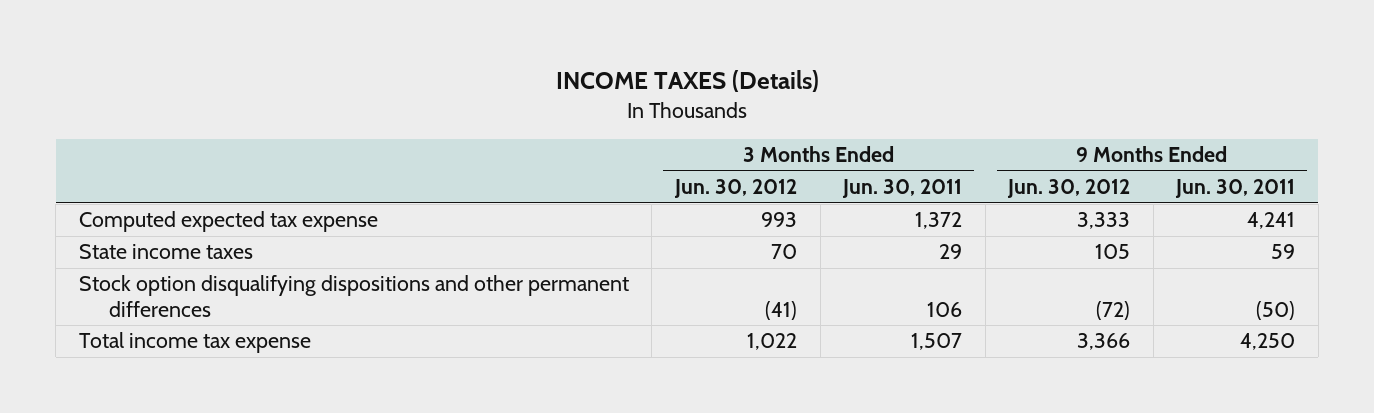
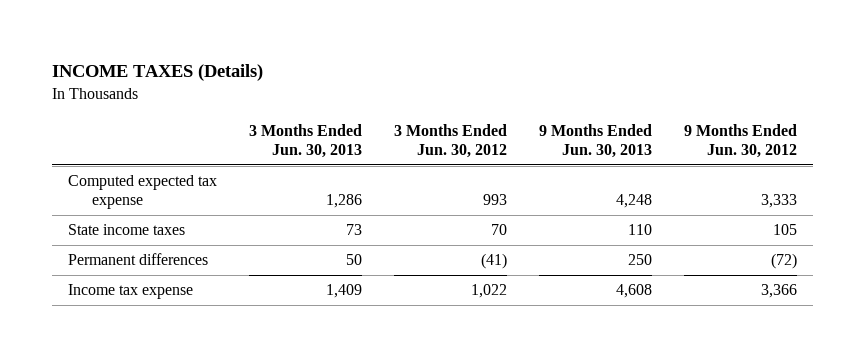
- | 3 Months Ended Jun. 30, 2012 | 3 Months Ended Jun. 30, 2011 | 9 Months Ended Jun. 30, 2012 | 9 Months Ended Jun. 30, 2011
+ | 3 Months Ended Jun. 30, 2013 | 3 Months Ended Jun. 30, 2012 | 9 Months Ended Jun. 30, 2013 | 9 Months Ended Jun. 30, 2012
- Stock option disqualifying dispositions and other permanent differences | (41) | 106 | (72) | (50)
- Total income tax expense | 1,022 | 1,507 | 3,366 | 4,250
+ Permanent differences | 50 | (41) | 250 | (72)
+ Income tax expense | 1,409 | 1,022 | 4,608 | 3,366

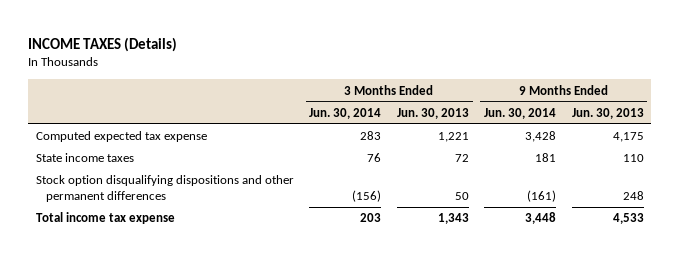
- | 3 Months Ended Jun. 30, 2013 | 3 Months Ended Jun. 30, 2012 | 9 Months Ended Jun. 30, 2013 | 9 Months Ended Jun. 30, 2012
+ | 3 Months Ended Jun. 30, 2014 | 3 Months Ended Jun. 30, 2013 | 9 Months Ended Jun. 30, 2014 | 9 Months Ended Jun. 30, 2013
- Computed expected tax expense | 1,286 | 993 | 4,248 | 3,333
- State income taxes | 73 | 70 | 110 | 105
- Permanent differences | 50 | (41) | 250 | (72)
- Income tax expense | 1,409 | 1,022 | 4,608 | 3,366
+ Computed expected tax expense | 283 | 1,221 | 3,428 | 4,175
+ State income taxes | 76 | 72 | 181 | 110
+ Stock option disqualifying dispositions and other permanent differences | (156) | 50 | (161) | 248
+ Total income tax expense | 203 | 1,343 | 3,448 | 4,533

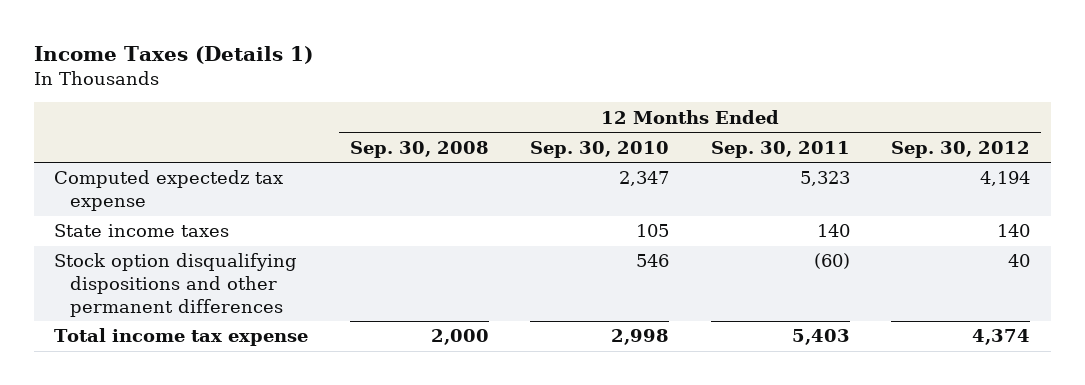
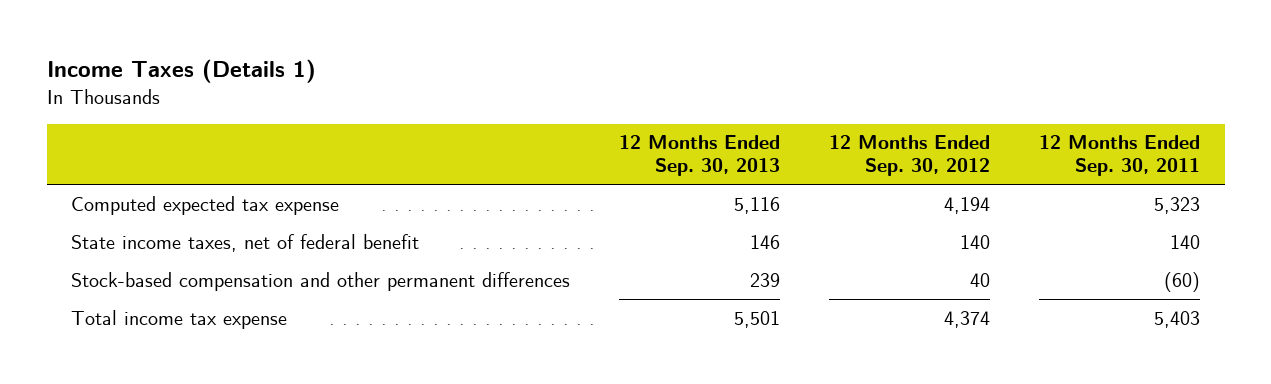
- | 12 Months Ended Sep. 30, 2008 | 12 Months Ended Sep. 30, 2010 | 12 Months Ended Sep. 30, 2011 | 12 Months Ended Sep. 30, 2012
+ | 12 Months Ended Sep. 30, 2013 | 12 Months Ended Sep. 30, 2012 | 12 Months Ended Sep. 30, 2011
- Computed expectedz tax expense | | 2,347 | 5,323 | 4,194
- State income taxes | | 105 | 140 | 140
- Stock option disqualifying dispositions and other permanent differences | | 546 | (60) | 40
+ Computed expected tax expense | 5,116 | 4,194 | 5,323
+ State income taxes, net of federal benefit | 146 | 140 | 140
+ Stock-based compensation and other permanent differences | 239 | 40 | (60)

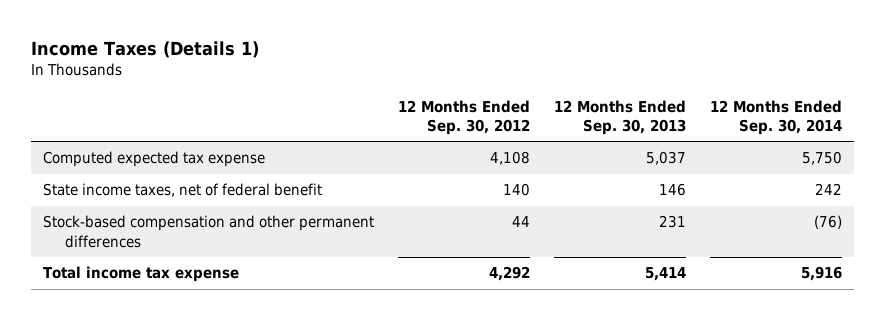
- | 12 Months Ended Sep. 30, 2013 | 12 Months Ended Sep. 30, 2012 | 12 Months Ended Sep. 30, 2011
+ | 12 Months Ended Sep. 30, 2012 | 12 Months Ended Sep. 30, 2013 | 12 Months Ended Sep. 30, 2014
- Computed expected tax expense | 5,116 | 4,194 | 5,323
+ Computed expected tax expense | 4,108 | 5,037 | 5,750
- Stock-based compensation and other permanent differences | 239 | 40 | (60)
- Total income tax expense | 5,501 | 4,374 | 5,403
+ Stock-based compensation and other permanent differences | 44 | 231 | (76)
+ Total income tax expense | 4,292 | 5,414 | 5,916

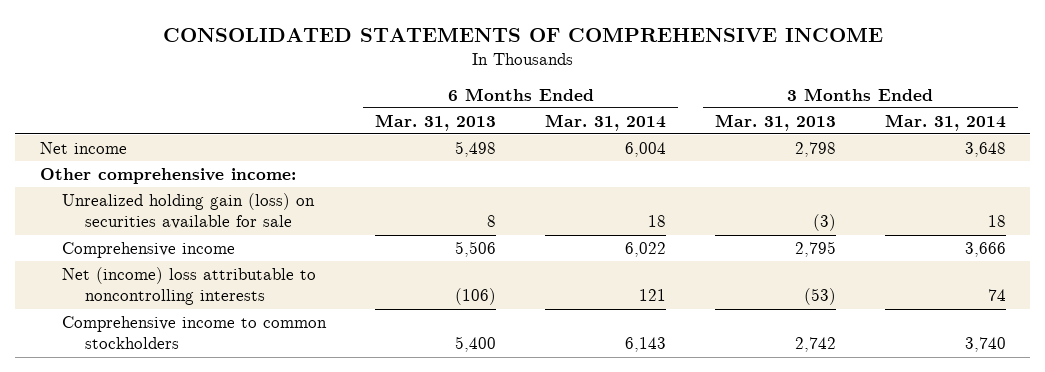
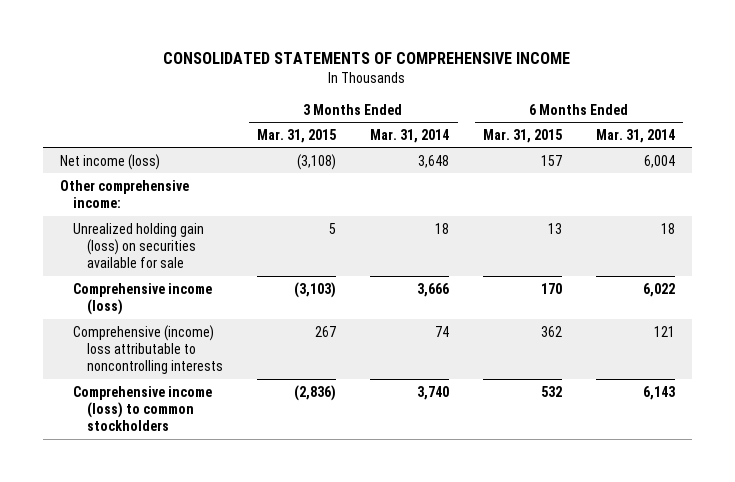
- | 6 Months Ended Mar. 31, 2013 | 6 Months Ended Mar. 31, 2014 | 3 Months Ended Mar. 31, 2013 | 3 Months Ended Mar. 31, 2014
+ | 3 Months Ended Mar. 31, 2015 | 3 Months Ended Mar. 31, 2014 | 6 Months Ended Mar. 31, 2015 | 6 Months Ended Mar. 31, 2014
- Net income | 5,498 | 6,004 | 2,798 | 3,648
+ Net income (loss) | (3,108) | 3,648 | 157 | 6,004
- Comprehensive income | 5,506 | 6,022 | 2,795 | 3,666
- Net (income) loss attributable to noncontrolling interests | (106) | 121 | (53) | 74
- Comprehensive income to common stockholders | 5,400 | 6,143 | 2,742 | 3,740
+ Comprehensive income (loss) | (3,103) | 3,666 | 170 | 6,022
+ Comprehensive (income) loss attributable to noncontrolling interests | 267 | 74 | 362 | 121
+ Comprehensive income (loss) to common stockholders | (2,836) | 3,740 | 532 | 6,143

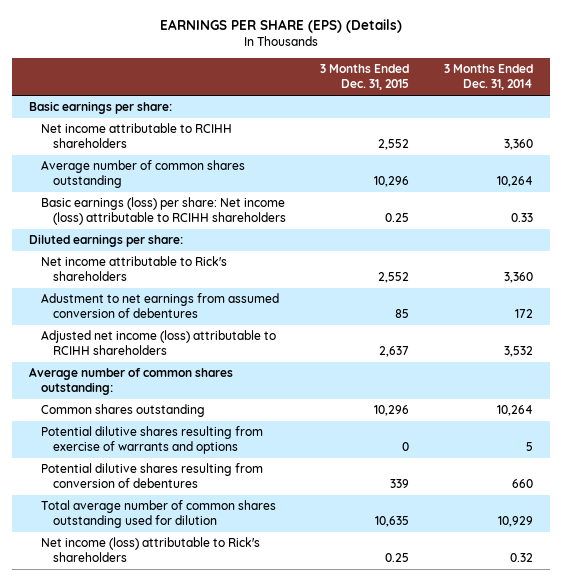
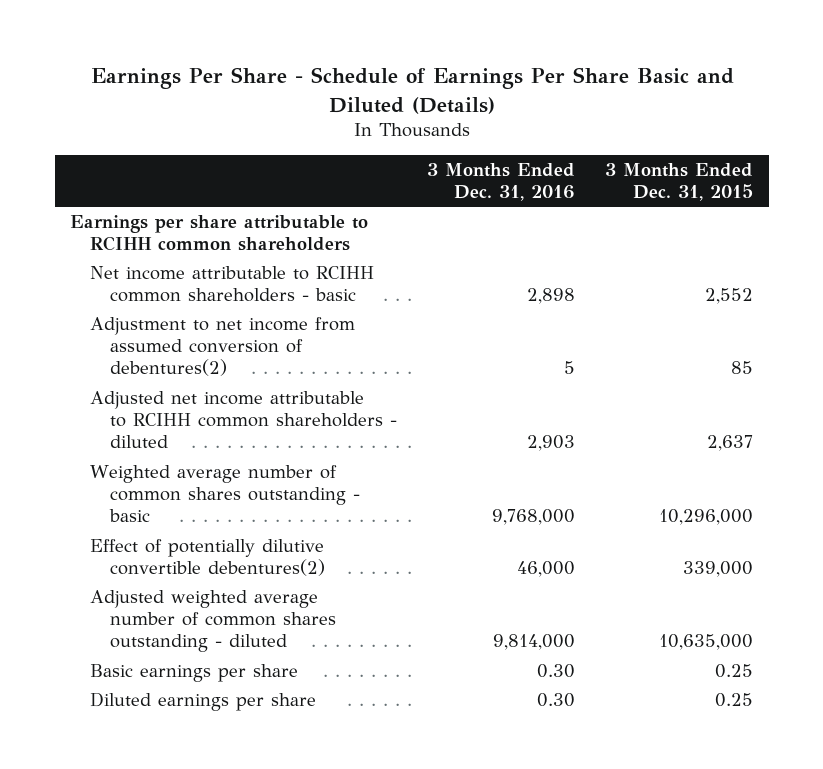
- EARNINGS PER SHARE (EPS) (Details)
+ Earnings Per Share - Schedule of Earnings Per Share Basic and Diluted (Details)
- | 3 Months Ended Dec. 31, 2015 | 3 Months Ended Dec. 31, 2014
+ | 3 Months Ended Dec. 31, 2016 | 3 Months Ended Dec. 31, 2015
- Basic earnings per share:
- Net income attributable to RCIHH shareholders | 2,552 | 3,360
- Average number of common shares outstanding | 10,296 | 10,264
- Basic earnings (loss) per share: Net income (loss) attributable to RCIHH shareholders | 0.25 | 0.33
- Diluted earnings per share:
- Net income attributable to Rick's shareholders | 2,552 | 3,360
- Adustment to net earnings from assumed conversion of debentures | 85 | 172
- Adjusted net income (loss) attributable to RCIHH shareholders | 2,637 | 3,532
- Average number of common shares outstanding:
- Common shares outstanding | 10,296 | 10,264
- Potential dilutive shares resulting from exercise of warrants and options | 0 | 5
- Potential dilutive shares resulting from conversion of debentures | 339 | 660
- Total average number of common shares outstanding used for dilution | 10,635 | 10,929
- Net income (loss) attributable to Rick's shareholders | 0.25 | 0.32
+ Earnings per share attributable to RCIHH common shareholders
+ Net income attributable to RCIHH common shareholders - basic | 2,898 | 2,552
+ Adjustment to net income from assumed conversion of debentures(2) | 5 | 85
+ Adjusted net income attributable to RCIHH common shareholders - diluted | 2,903 | 2,637
+ Weighted average number of common shares outstanding - basic | 9,768,000 | 10,296,000
+ Effect of potentially dilutive convertible debentures(2) | 46,000 | 339,000
+ Adjusted weighted average number of common shares outstanding - diluted | 9,814,000 | 10,635,000
+ Basic earnings per share | 0.30 | 0.25
+ Diluted earnings per share | 0.30 | 0.25

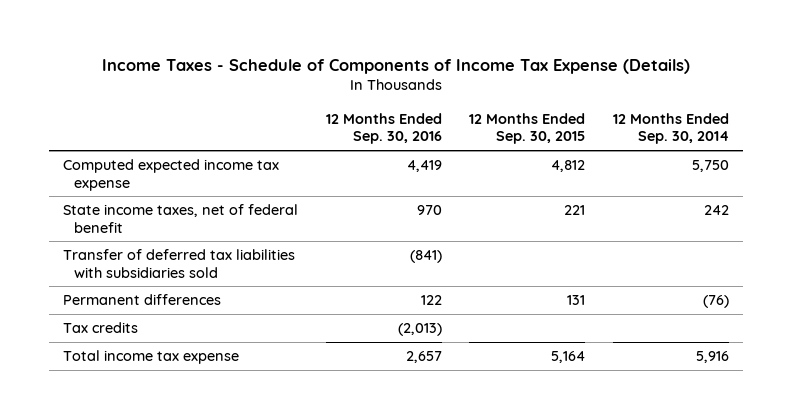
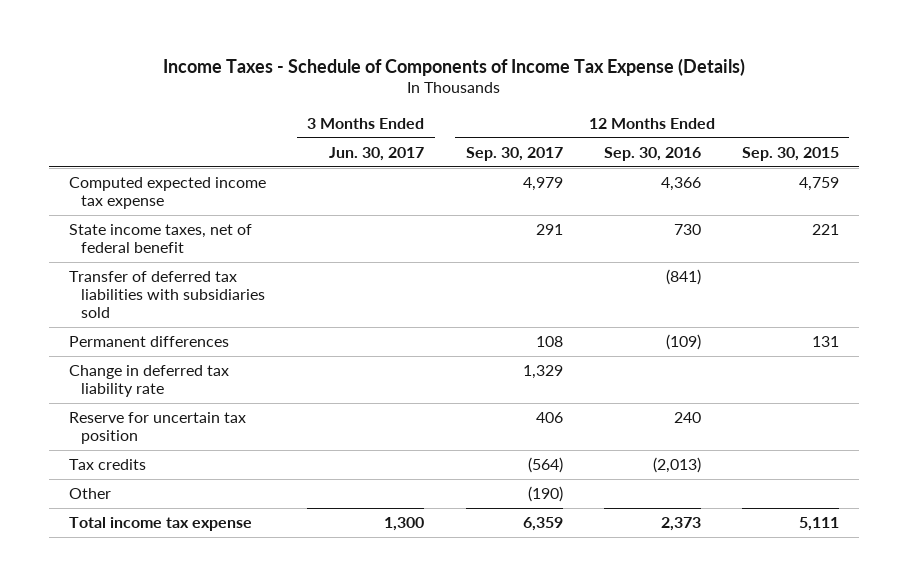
- | 12 Months Ended Sep. 30, 2016 | 12 Months Ended Sep. 30, 2015 | 12 Months Ended Sep. 30, 2014
+ | 3 Months Ended Jun. 30, 2017 | 12 Months Ended Sep. 30, 2017 | 12 Months Ended Sep. 30, 2016 | 12 Months Ended Sep. 30, 2015
- Computed expected income tax expense | 4,419 | 4,812 | 5,750
- State income taxes, net of federal benefit | 970 | 221 | 242
+ Computed expected income tax expense | | 4,979 | 4,366 | 4,759
+ State income taxes, net of federal benefit | | 291 | 730 | 221
- Permanent differences | 122 | 131 | (76)
+ Permanent differences | | 108 | (109) | 131
+ Change in deferred tax liability rate | | 1,329 | |
+ Reserve for uncertain tax position | | 406 | 240 |
- Total income tax expense | 2,657 | 5,164 | 5,916
+ Other | | (190) | |
+ Total income tax expense | 1,300 | 6,359 | 2,373 | 5,111

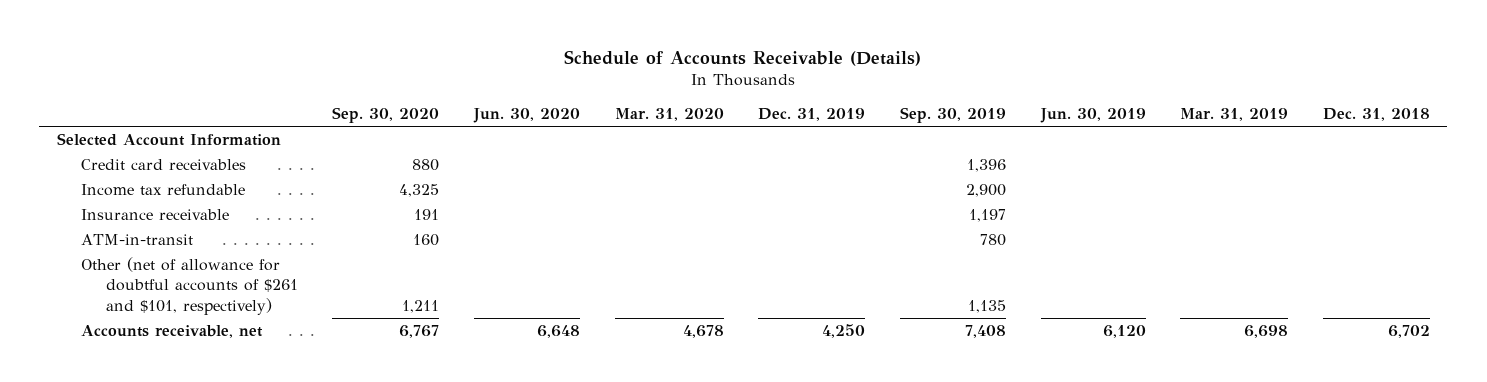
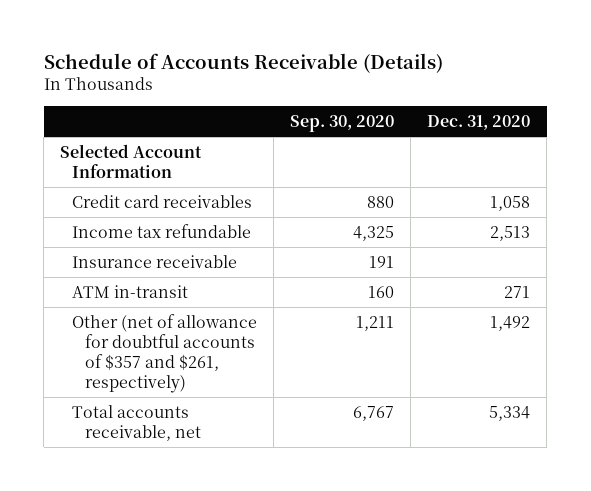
- | Sep. 30, 2020 | Jun. 30, 2020 | Mar. 31, 2020 | Dec. 31, 2019 | Sep. 30, 2019 | Jun. 30, 2019 | Mar. 31, 2019 | Dec. 31, 2018
+ | Sep. 30, 2020 | Dec. 31, 2020
- ATM-in-transit | 160 | | | | 780 | | |
- Other (net of allowance for doubtful accounts of $261 and $101, respectively) | 1,211 | | | | 1,135 | | |
- Accounts receivable, net | 6,767 | 6,648 | 4,678 | 4,250 | 7,408 | 6,120 | 6,698 | 6,702
+ ATM in-transit | 160 | 271
+ Other (net of allowance for doubtful accounts of $357 and $261, respectively) | 1,211 | 1,492
+ Total accounts receivable, net | 6,767 | 5,334

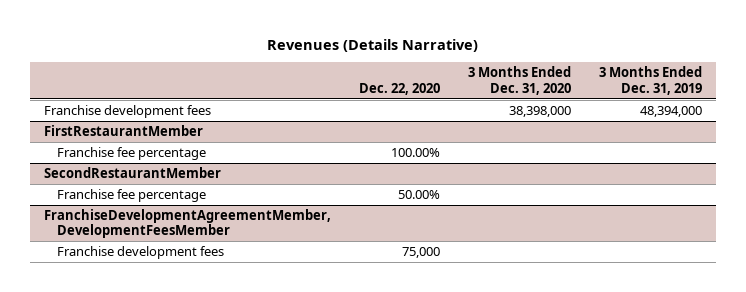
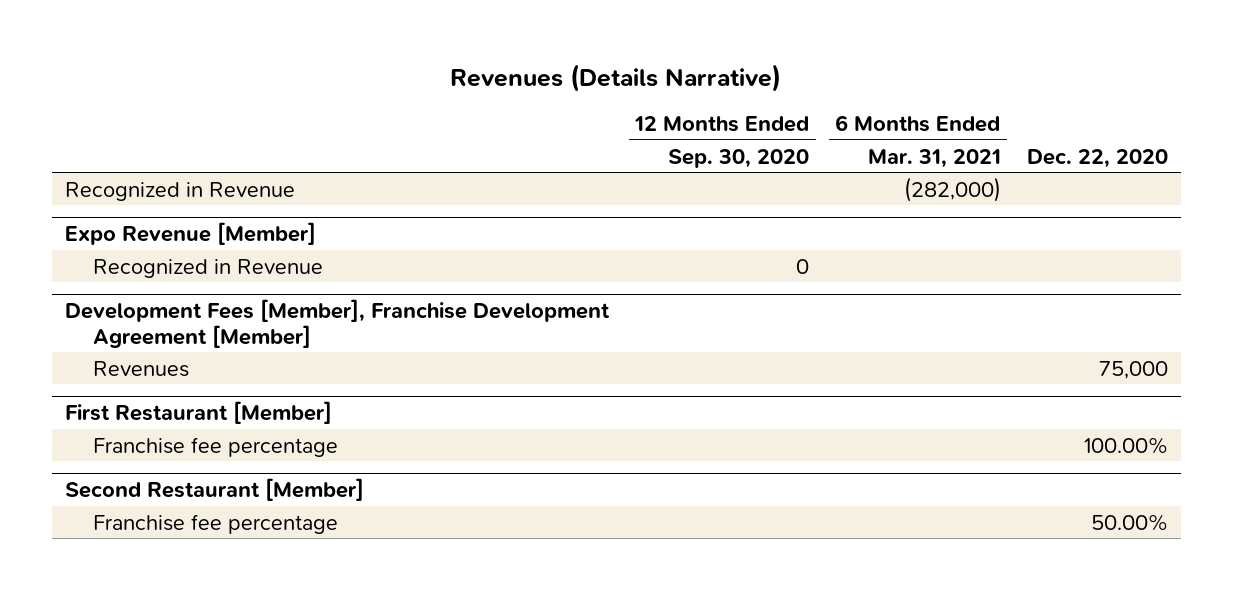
- | Dec. 22, 2020 | 3 Months Ended Dec. 31, 2020 | 3 Months Ended Dec. 31, 2019
+ | 12 Months Ended Sep. 30, 2020 | 6 Months Ended Mar. 31, 2021 | Dec. 22, 2020
- Franchise development fees | | 38,398,000 | 48,394,000
- FirstRestaurantMember
+ Recognized in Revenue | | (282,000) |
+ Expo Revenue [Member]
+ Recognized in Revenue | 0 | |
+ Development Fees [Member], Franchise Development Agreement [Member]
+ Revenues | | | 75,000
+ First Restaurant [Member]
- SecondRestaurantMember
+ Second Restaurant [Member]
- FranchiseDevelopmentAgreementMember, DevelopmentFeesMember
- Franchise development fees | 75,000 | |

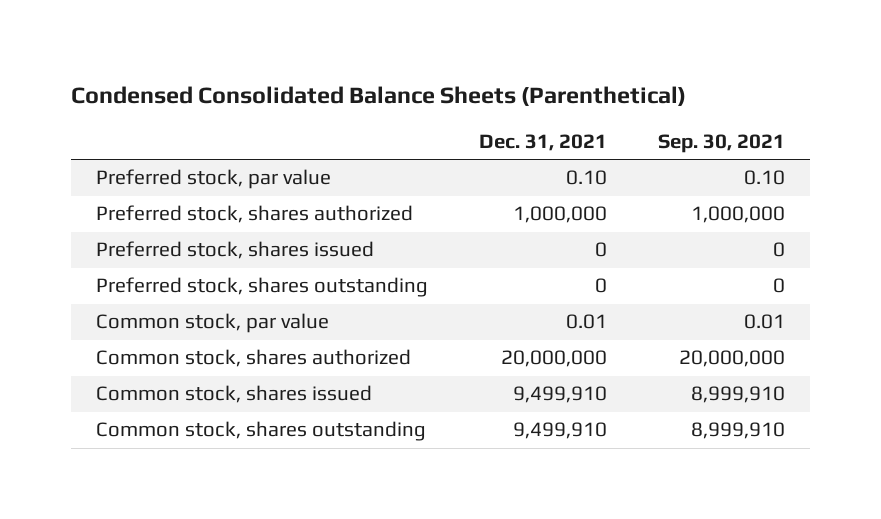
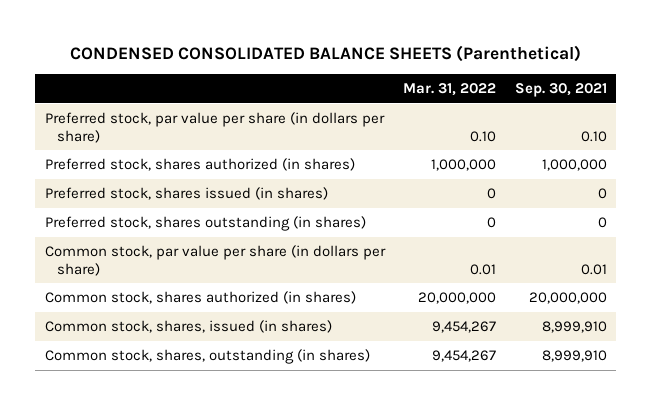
- Condensed Consolidated Balance Sheets (Parenthetical)
+ CONDENSED CONSOLIDATED BALANCE SHEETS (Parenthetical)
- | Dec. 31, 2021 | Sep. 30, 2021
+ | Mar. 31, 2022 | Sep. 30, 2021
- Preferred stock, par value | 0.10 | 0.10
- Preferred stock, shares authorized | 1,000,000 | 1,000,000
- Preferred stock, shares issued | 0 | 0
- Preferred stock, shares outstanding | 0 | 0
- Common stock, par value | 0.01 | 0.01
- Common stock, shares authorized | 20,000,000 | 20,000,000
- Common stock, shares issued | 9,499,910 | 8,999,910
- Common stock, shares outstanding | 9,499,910 | 8,999,910
+ Preferred stock, par value per share (in dollars per share) | 0.10 | 0.10
+ Preferred stock, shares authorized (in shares) | 1,000,000 | 1,000,000
+ Preferred stock, shares issued (in shares) | 0 | 0
+ Preferred stock, shares outstanding (in shares) | 0 | 0
+ Common stock, par value per share (in dollars per share) | 0.01 | 0.01
+ Common stock, shares authorized (in shares) | 20,000,000 | 20,000,000
+ Common stock, shares, issued (in shares) | 9,454,267 | 8,999,910
+ Common stock, shares, outstanding (in shares) | 9,454,267 | 8,999,910

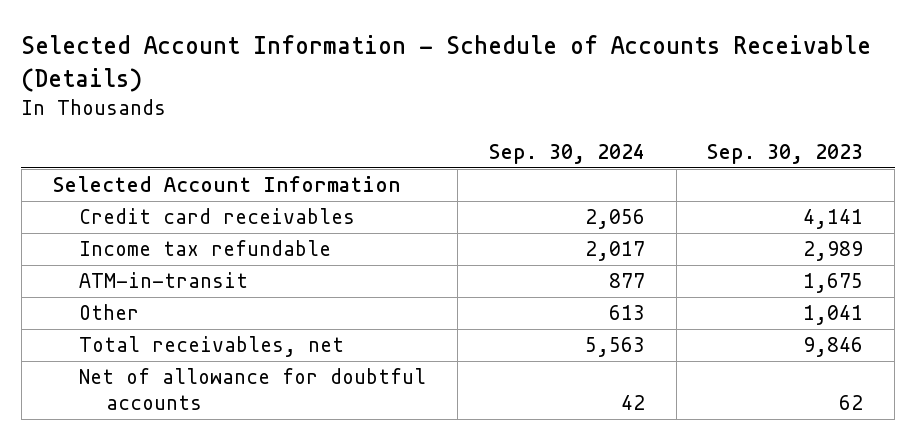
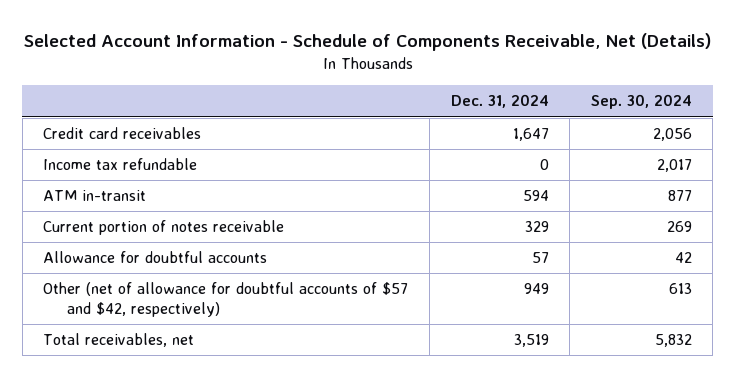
- Selected Account Information - Schedule of Accounts Receivable (Details)
+ Selected Account Information - Schedule of Components Receivable, Net (Details)
- | Sep. 30, 2024 | Sep. 30, 2023
+ | Dec. 31, 2024 | Sep. 30, 2024
- Selected Account Information
- ATM-in-transit | 877 | 1,675
- Other | 613 | 1,041
- Total receivables, net | 5,563 | 9,846
- Net of allowance for doubtful accounts | 42 | 62
+ ATM in-transit | 594 | 877
+ Current portion of notes receivable | 329 | 269
+ Allowance for doubtful accounts | 57 | 42
+ Other (net of allowance for doubtful accounts of $57 and $42, respectively) | 949 | 613
+ Total receivables, net | 3,519 | 5,832

